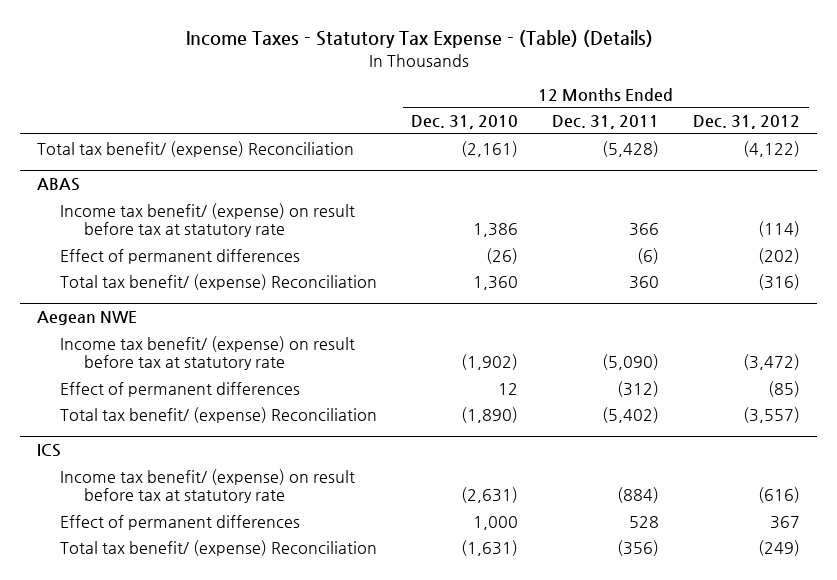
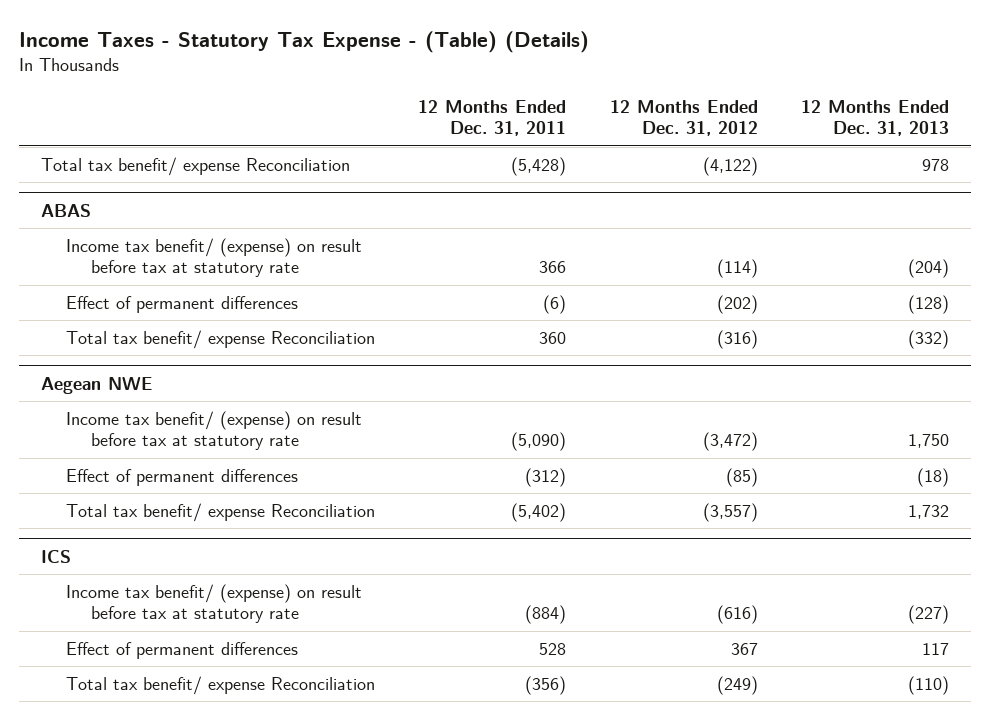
- | 12 Months Ended Dec. 31, 2010 | 12 Months Ended Dec. 31, 2011 | 12 Months Ended Dec. 31, 2012
+ | 12 Months Ended Dec. 31, 2011 | 12 Months Ended Dec. 31, 2012 | 12 Months Ended Dec. 31, 2013
- Total tax benefit/ (expense) Reconciliation | (2,161) | (5,428) | (4,122)
+ Total tax benefit/ expense Reconciliation | (5,428) | (4,122) | 978
@ ABAS
- Total tax benefit/ (expense) Reconciliation | 1,360 | 360 | (316)
+ Total tax benefit/ expense Reconciliation | 360 | (316) | (332)
@ Aegean NWE
- Total tax benefit/ (expense) Reconciliation | (1,890) | (5,402) | (3,557)
+ Total tax benefit/ expense Reconciliation | (5,402) | (3,557) | 1,732
@ ICS
- Total tax benefit/ (expense) Reconciliation | (1,631) | (356) | (249)
+ Total tax benefit/ expense Reconciliation | (356) | (249) | (110)

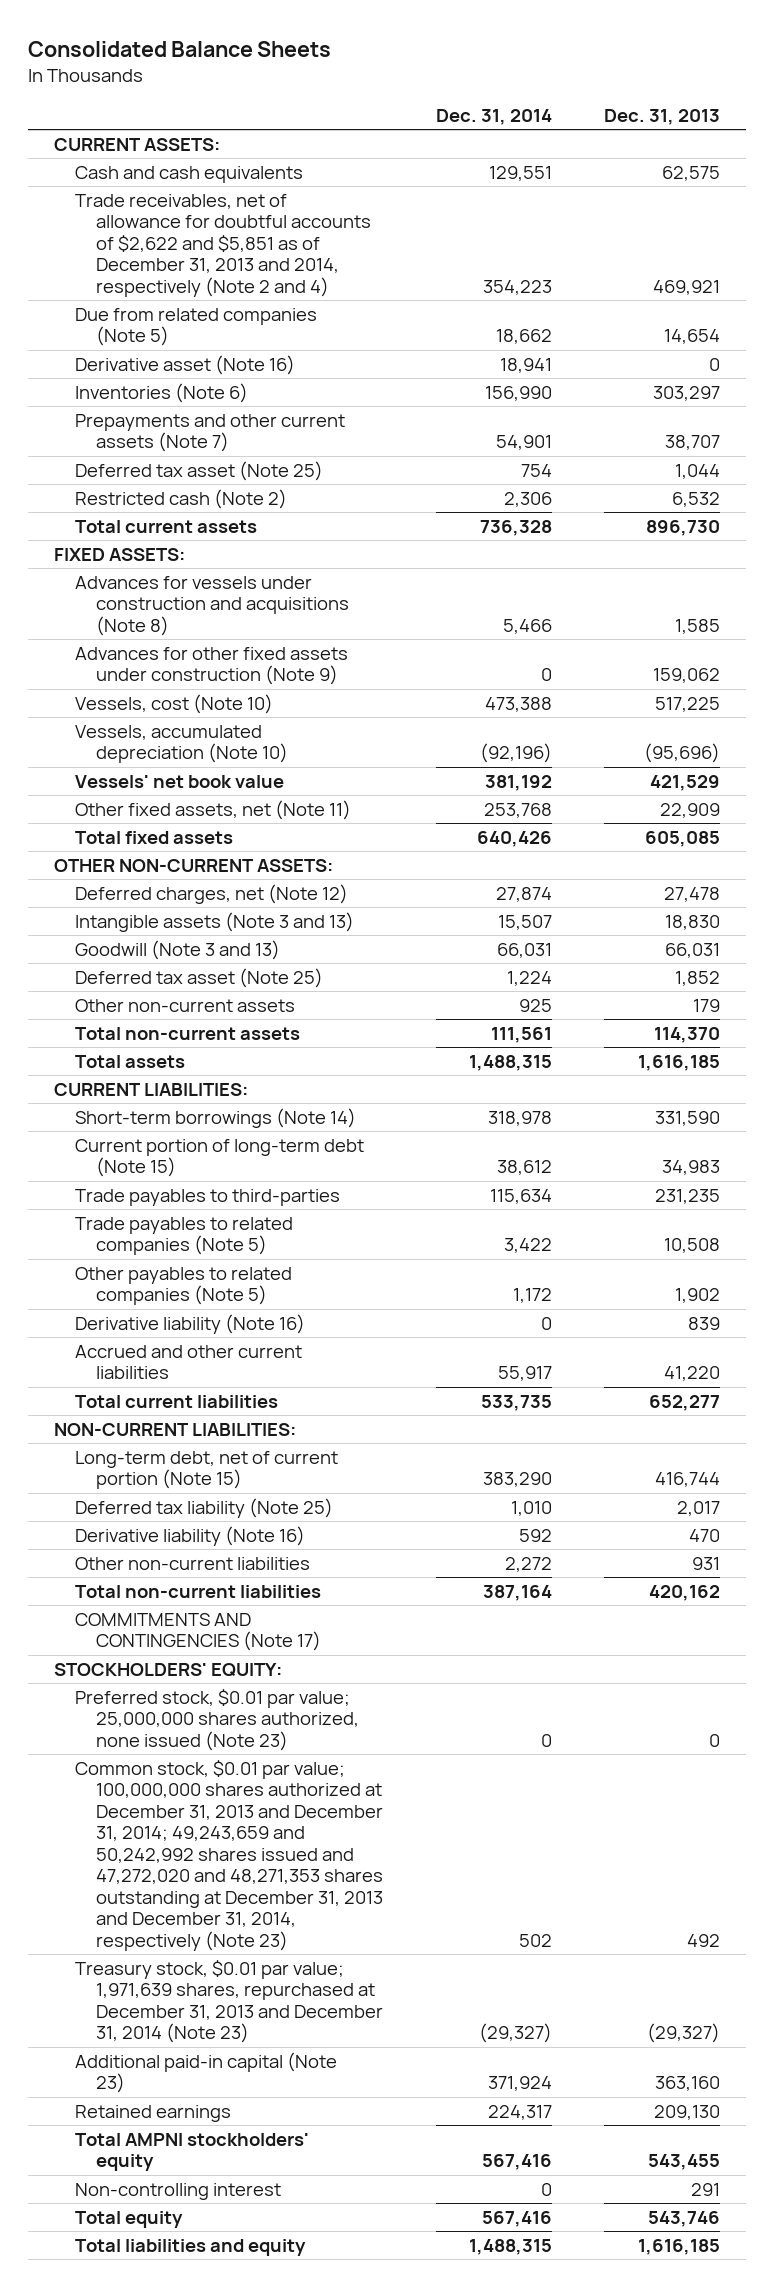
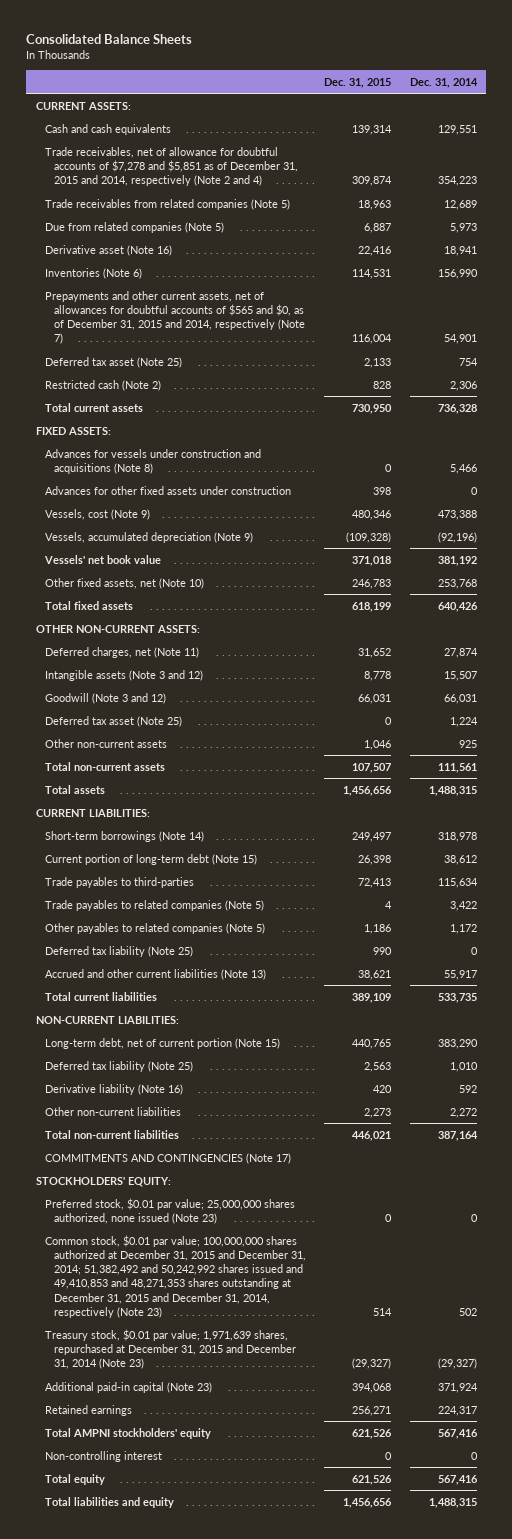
- | Dec. 31, 2014 | Dec. 31, 2013
+ | Dec. 31, 2015 | Dec. 31, 2014
- Trade receivables, net of allowance for doubtful accounts of $2,622 and $5,851 as of December 31, 2013 and 2014, respectively (Note 2 and 4) | 354,223 | 469,921
- Due from related companies (Note 5) | 18,662 | 14,654
+ Trade receivables, net of allowance for doubtful accounts of $7,278 and $5,851 as of December 31, 2015 and 2014, respectively (Note 2 and 4) | 309,874 | 354,223
+ Trade receivables from related companies (Note 5) | 18,963 | 12,689
+ Due from related companies (Note 5) | 6,887 | 5,973
- Prepayments and other current assets (Note 7) | 54,901 | 38,707
+ Prepayments and other current assets, net of allowances for doubtful accounts of $565 and $0, as of December 31, 2015 and 2014, respectively (Note 7) | 116,004 | 54,901
- Advances for other fixed assets under construction (Note 9) | 0 | 159,062
- Vessels, cost (Note 10) | 473,388 | 517,225
- Vessels, accumulated depreciation (Note 10) | (92,196) | (95,696)
+ Advances for other fixed assets under construction | 398 | 0
+ Vessels, cost (Note 9) | 480,346 | 473,388
+ Vessels, accumulated depreciation (Note 9) | (109,328) | (92,196)
- Other fixed assets, net (Note 11) | 253,768 | 22,909
+ Other fixed assets, net (Note 10) | 246,783 | 253,768
- Deferred charges, net (Note 12) | 27,874 | 27,478
- Intangible assets (Note 3 and 13) | 15,507 | 18,830
- Goodwill (Note 3 and 13) | 66,031 | 66,031
+ Deferred charges, net (Note 11) | 31,652 | 27,874
+ Intangible assets (Note 3 and 12) | 8,778 | 15,507
+ Goodwill (Note 3 and 12) | 66,031 | 66,031
- Derivative liability (Note 16) | 0 | 839
- Accrued and other current liabilities | 55,917 | 41,220
+ Deferred tax liability (Note 25) | 990 | 0
+ Accrued and other current liabilities (Note 13) | 38,621 | 55,917
- Common stock, $0.01 par value; 100,000,000 shares authorized at December 31, 2013 and December 31, 2014; 49,243,659 and 50,242,992 shares issued and 47,272,020 and 48,271,353 shares outstanding at December 31, 2013 and December 31, 2014, respectively (Note 23) | 502 | 492
- Treasury stock, $0.01 par value; 1,971,639 shares, repurchased at December 31, 2013 and December 31, 2014 (Note 23) | (29,327) | (29,327)
+ Common stock, $0.01 par value; 100,000,000 shares authorized at December 31, 2015 and December 31, 2014; 51,382,492 and 50,242,992 shares issued and 49,410,853 and 48,271,353 shares outstanding at December 31, 2015 and December 31, 2014, respectively (Note 23) | 514 | 502
+ Treasury stock, $0.01 par value; 1,971,639 shares, repurchased at December 31, 2015 and December 31, 2014 (Note 23) | (29,327) | (29,327)

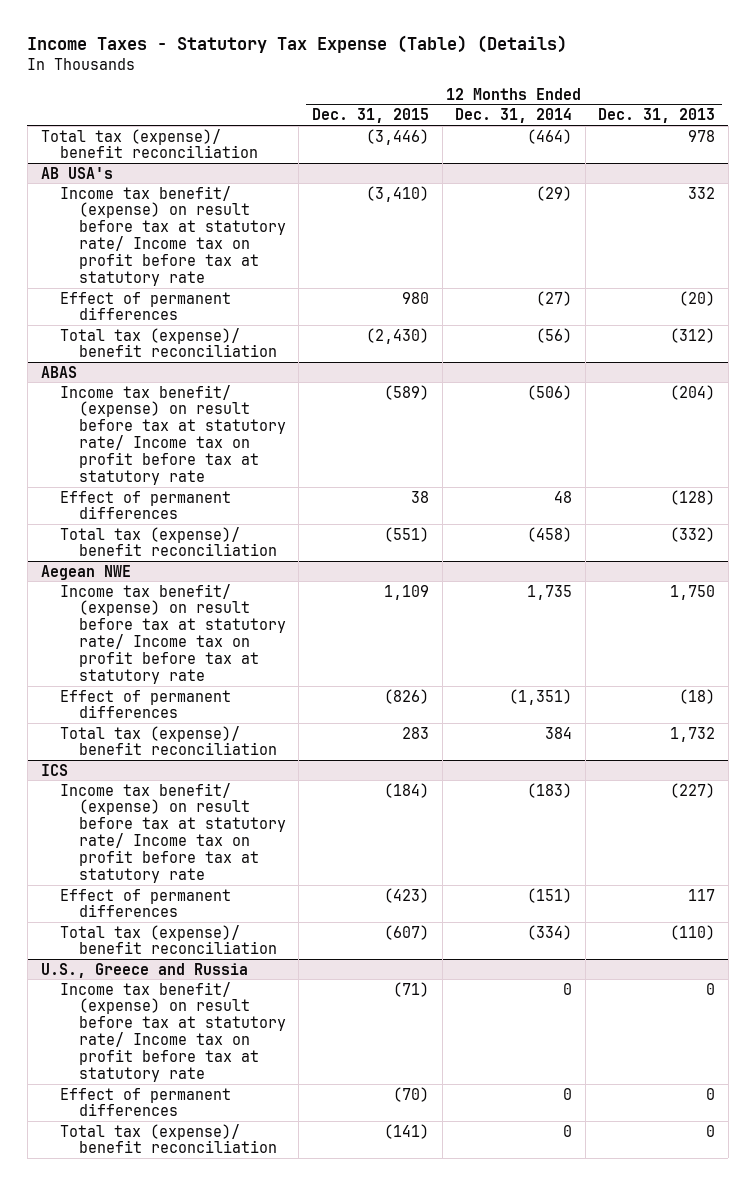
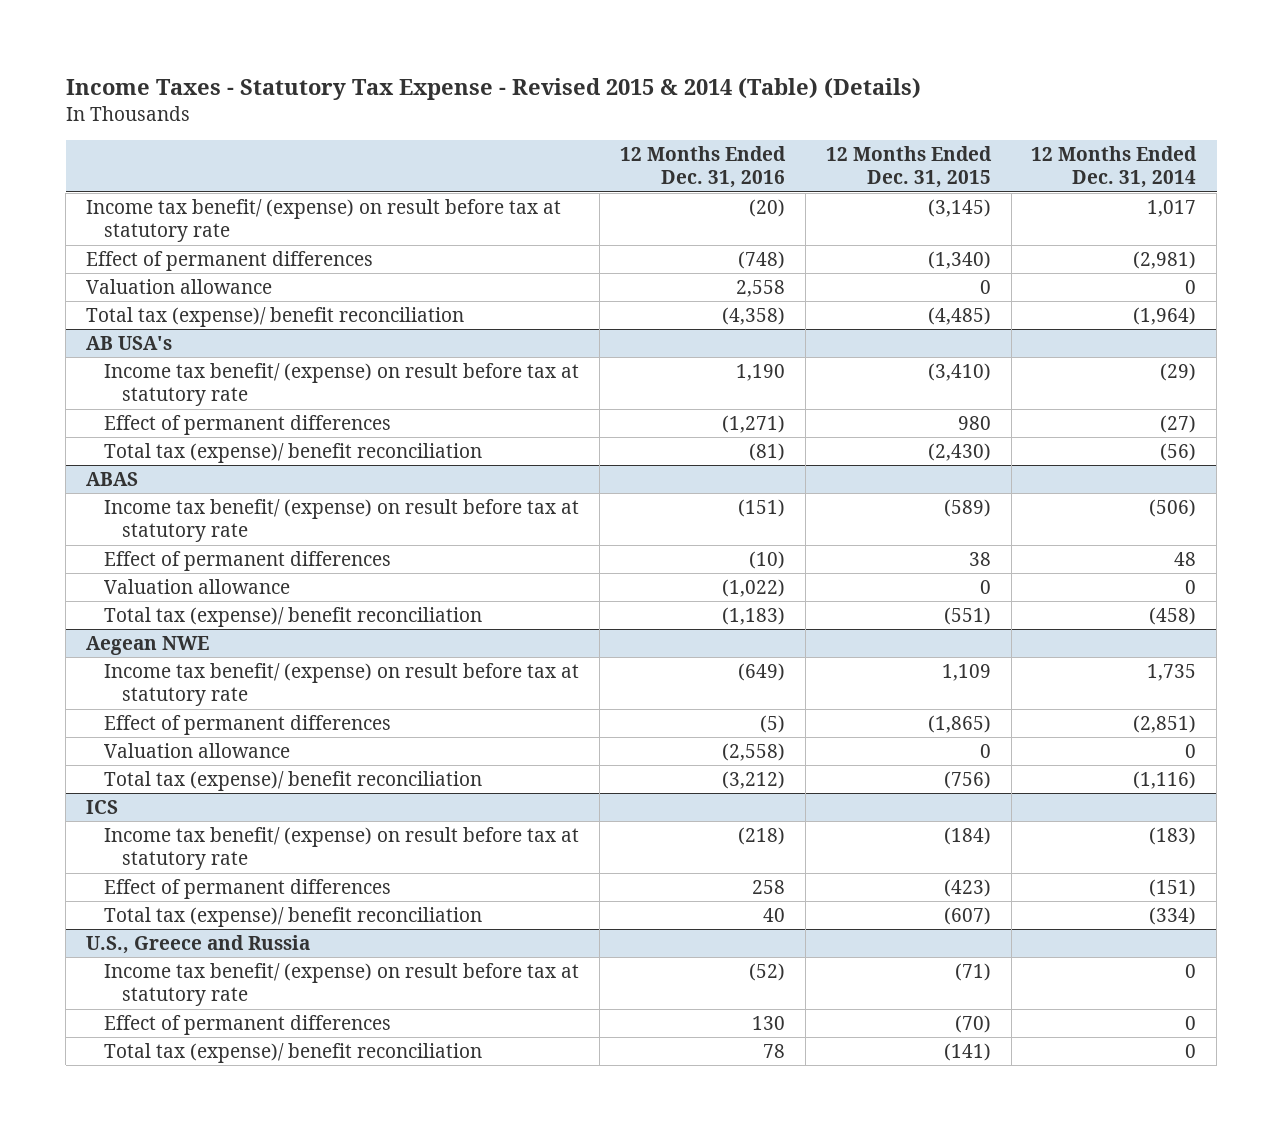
- Income Taxes - Statutory Tax Expense (Table) (Details)
+ Income Taxes - Statutory Tax Expense - Revised 2015 & 2014 (Table) (Details)
- | 12 Months Ended Dec. 31, 2015 | 12 Months Ended Dec. 31, 2014 | 12 Months Ended Dec. 31, 2013
+ | 12 Months Ended Dec. 31, 2016 | 12 Months Ended Dec. 31, 2015 | 12 Months Ended Dec. 31, 2014
- Total tax (expense)/ benefit reconciliation | (3,446) | (464) | 978
+ Income tax benefit/ (expense) on result before tax at statutory rate | (20) | (3,145) | 1,017
+ Effect of permanent differences | (748) | (1,340) | (2,981)
+ Valuation allowance | 2,558 | 0 | 0
+ Total tax (expense)/ benefit reconciliation | (4,358) | (4,485) | (1,964)
@ AB USA's
- Income tax benefit/ (expense) on result before tax at statutory rate/ Income tax on profit before tax at statutory rate | (3,410) | (29) | 332
+ Income tax benefit/ (expense) on result before tax at statutory rate | 1,190 | (3,410) | (29)
@ ABAS
- Income tax benefit/ (expense) on result before tax at statutory rate/ Income tax on profit before tax at statutory rate | (589) | (506) | (204)
+ Income tax benefit/ (expense) on result before tax at statutory rate | (151) | (589) | (506)
+ Valuation allowance | (1,022) | 0 | 0
@ Aegean NWE
- Income tax benefit/ (expense) on result before tax at statutory rate/ Income tax on profit before tax at statutory rate | 1,109 | 1,735 | 1,750
- Effect of permanent differences | (826) | (1,351) | (18)
- Total tax (expense)/ benefit reconciliation | 283 | 384 | 1,732
+ Income tax benefit/ (expense) on result before tax at statutory rate | (649) | 1,109 | 1,735
+ Effect of permanent differences | (5) | (1,865) | (2,851)
+ Valuation allowance | (2,558) | 0 | 0
+ Total tax (expense)/ benefit reconciliation | (3,212) | (756) | (1,116)
@ ICS
- Income tax benefit/ (expense) on result before tax at statutory rate/ Income tax on profit before tax at statutory rate | (184) | (183) | (227)
+ Income tax benefit/ (expense) on result before tax at statutory rate | (218) | (184) | (183)
@ U.S., Greece and Russia
- Income tax benefit/ (expense) on result before tax at statutory rate/ Income tax on profit before tax at statutory rate | (71) | 0 | 0
+ Income tax benefit/ (expense) on result before tax at statutory rate | (52) | (71) | 0

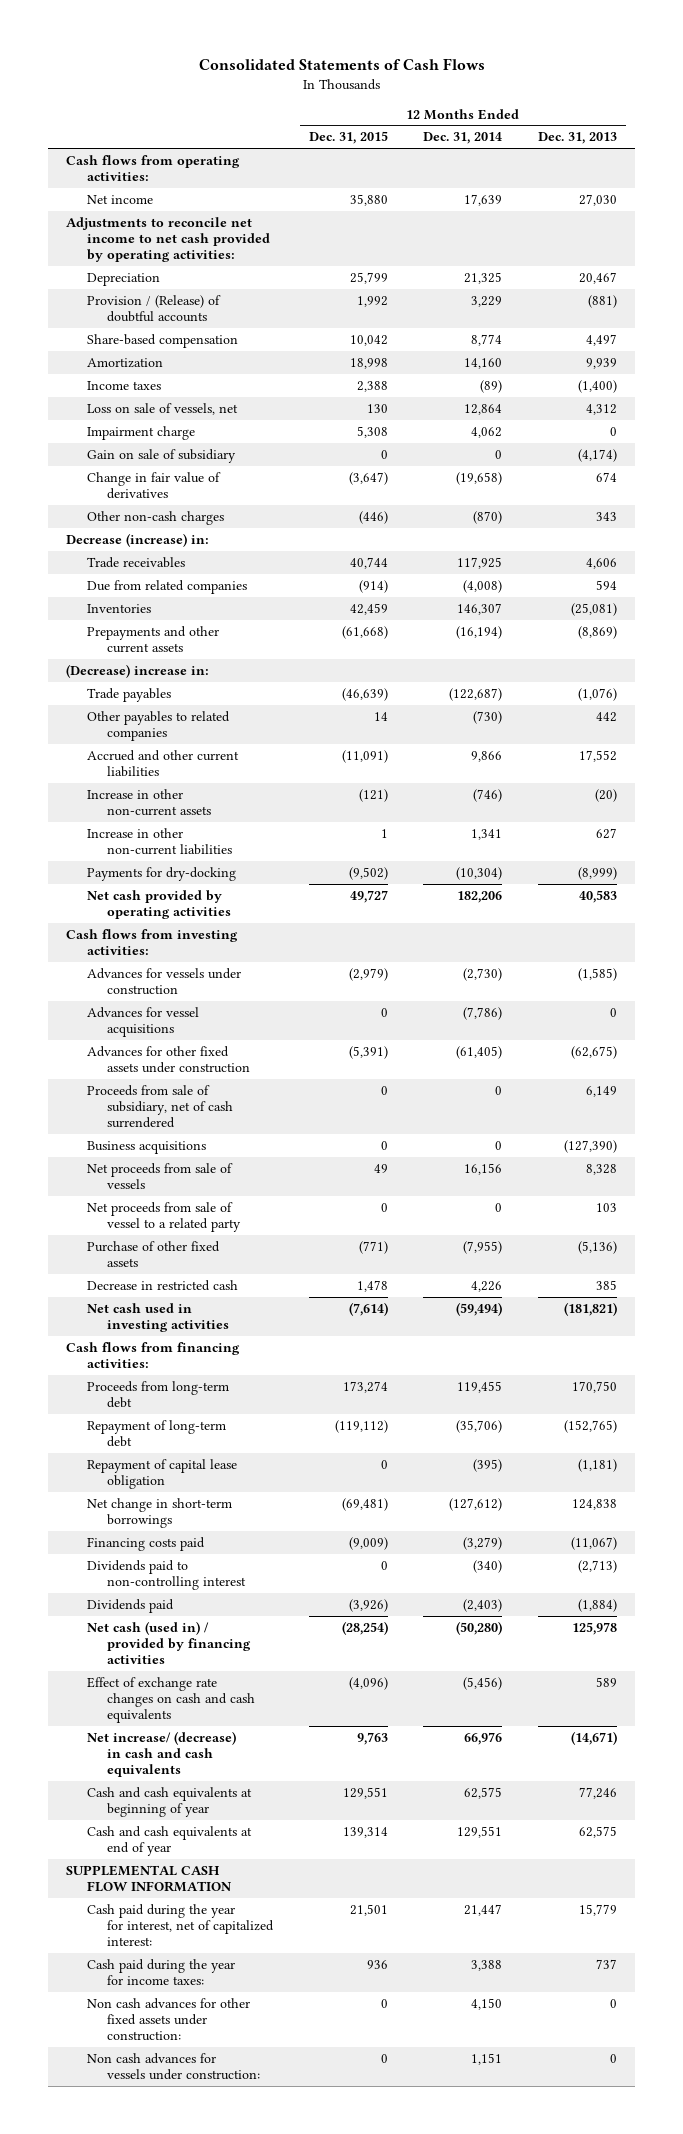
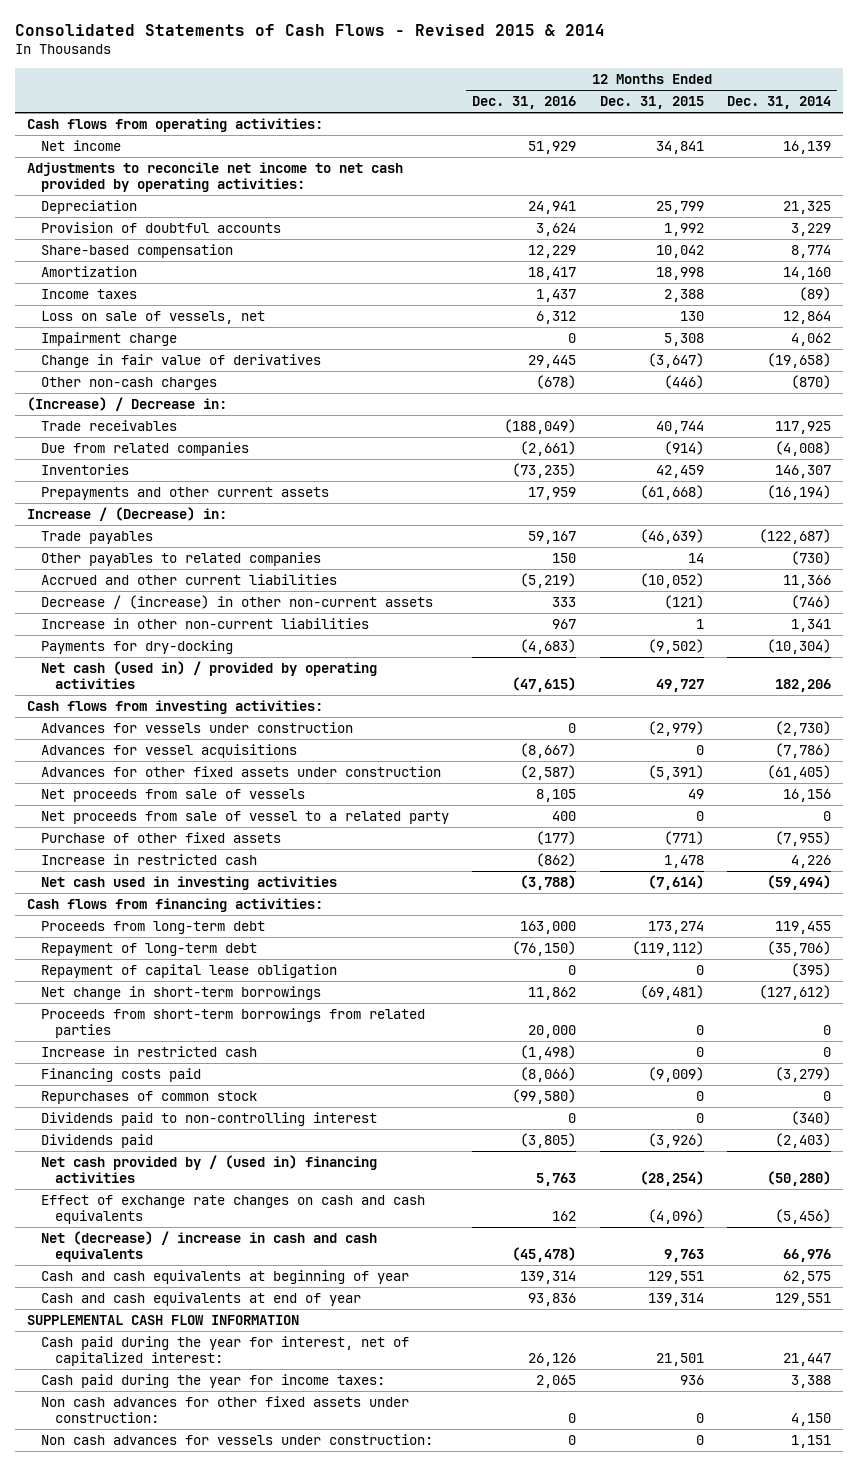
- Consolidated Statements of Cash Flows
+ Consolidated Statements of Cash Flows - Revised 2015 & 2014
- | 12 Months Ended Dec. 31, 2015 | 12 Months Ended Dec. 31, 2014 | 12 Months Ended Dec. 31, 2013
+ | 12 Months Ended Dec. 31, 2016 | 12 Months Ended Dec. 31, 2015 | 12 Months Ended Dec. 31, 2014
- Net income | 35,880 | 17,639 | 27,030
+ Net income | 51,929 | 34,841 | 16,139
- Provision / (Release) of doubtful accounts | 1,992 | 3,229 | (881)
+ Provision of doubtful accounts | 3,624 | 1,992 | 3,229
- Gain on sale of subsidiary | 0 | 0 | (4,174)
- Decrease (increase) in:
+ (Increase) / Decrease in:
- (Decrease) increase in:
+ Increase / (Decrease) in:
- Accrued and other current liabilities | (11,091) | 9,866 | 17,552
- Increase in other non-current assets | (121) | (746) | (20)
+ Accrued and other current liabilities | (5,219) | (10,052) | 11,366
+ Decrease / (increase) in other non-current assets | 333 | (121) | (746)
- Net cash provided by operating activities | 49,727 | 182,206 | 40,583
+ Net cash (used in) / provided by operating activities | (47,615) | 49,727 | 182,206
- Proceeds from sale of subsidiary, net of cash surrendered | 0 | 0 | 6,149
- Business acquisitions | 0 | 0 | (127,390)
- Decrease in restricted cash | 1,478 | 4,226 | 385
+ Increase in restricted cash | (862) | 1,478 | 4,226
+ Proceeds from short-term borrowings from related parties | 20,000 | 0 | 0
+ Increase in restricted cash | (1,498) | 0 | 0
+ Repurchases of common stock | (99,580) | 0 | 0
- Net cash (used in) / provided by financing activities | (28,254) | (50,280) | 125,978
+ Net cash provided by / (used in) financing activities | 5,763 | (28,254) | (50,280)
- Net increase/ (decrease) in cash and cash equivalents | 9,763 | 66,976 | (14,671)
+ Net (decrease) / increase in cash and cash equivalents | (45,478) | 9,763 | 66,976

